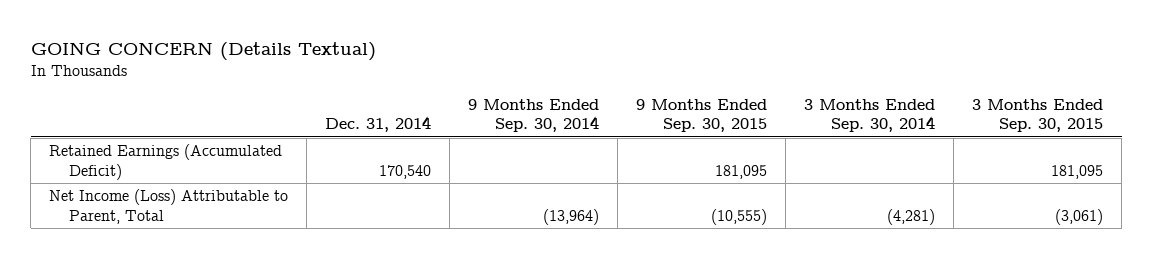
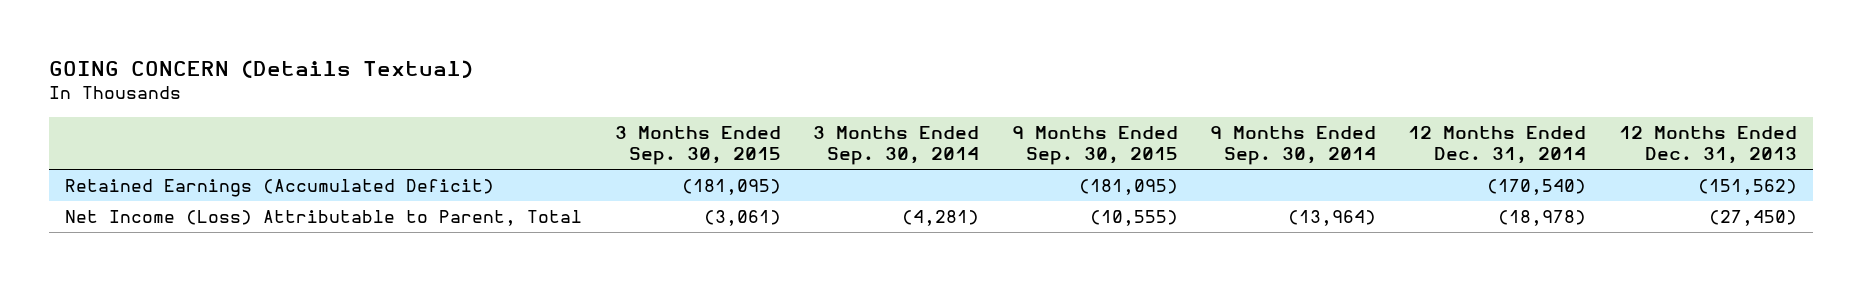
- | Dec. 31, 2014 | 9 Months Ended Sep. 30, 2014 | 9 Months Ended Sep. 30, 2015 | 3 Months Ended Sep. 30, 2014 | 3 Months Ended Sep. 30, 2015
+ | 3 Months Ended Sep. 30, 2015 | 3 Months Ended Sep. 30, 2014 | 9 Months Ended Sep. 30, 2015 | 9 Months Ended Sep. 30, 2014 | 12 Months Ended Dec. 31, 2014 | 12 Months Ended Dec. 31, 2013
- Retained Earnings (Accumulated Deficit) | 170,540 | | 181,095 | | 181,095
+ Retained Earnings (Accumulated Deficit) | (181,095) | | (181,095) | | (170,540) | (151,562)

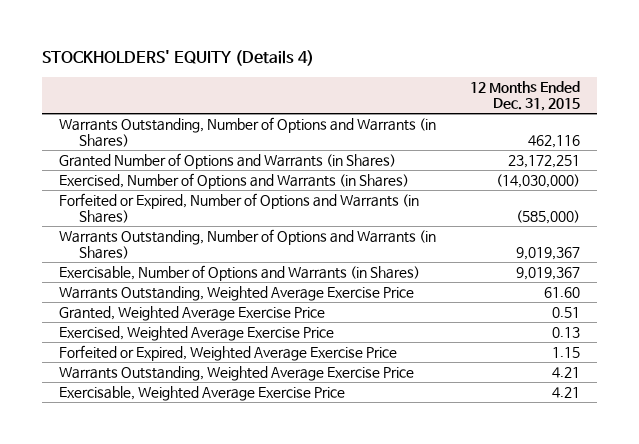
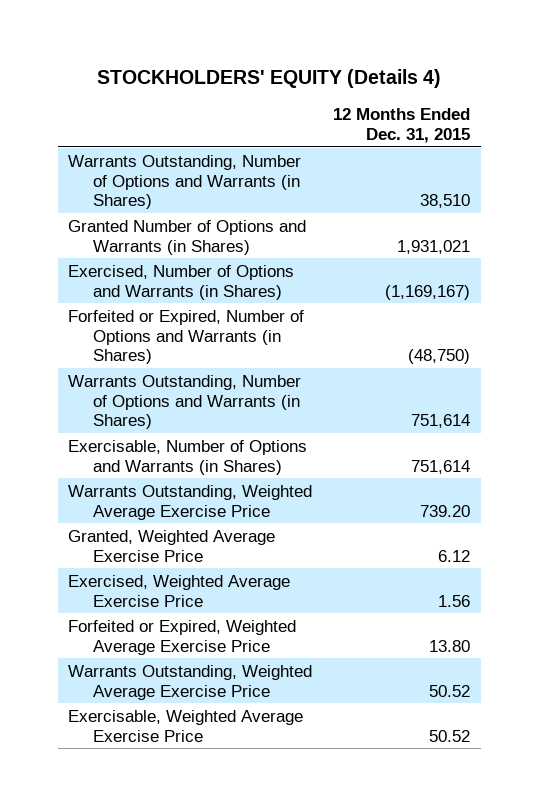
- Warrants Outstanding, Number of Options and Warrants (in Shares) | 462,116
- Granted Number of Options and Warrants (in Shares) | 23,172,251
- Exercised, Number of Options and Warrants (in Shares) | (14,030,000)
- Forfeited or Expired, Number of Options and Warrants (in Shares) | (585,000)
- Warrants Outstanding, Number of Options and Warrants (in Shares) | 9,019,367
- Exercisable, Number of Options and Warrants (in Shares) | 9,019,367
- Warrants Outstanding, Weighted Average Exercise Price | 61.60
- Granted, Weighted Average Exercise Price | 0.51
- Exercised, Weighted Average Exercise Price | 0.13
- Forfeited or Expired, Weighted Average Exercise Price | 1.15
- Warrants Outstanding, Weighted Average Exercise Price | 4.21
- Exercisable, Weighted Average Exercise Price | 4.21
+ Warrants Outstanding, Number of Options and Warrants (in Shares) | 38,510
+ Granted Number of Options and Warrants (in Shares) | 1,931,021
+ Exercised, Number of Options and Warrants (in Shares) | (1,169,167)
+ Forfeited or Expired, Number of Options and Warrants (in Shares) | (48,750)
+ Warrants Outstanding, Number of Options and Warrants (in Shares) | 751,614
+ Exercisable, Number of Options and Warrants (in Shares) | 751,614
+ Warrants Outstanding, Weighted Average Exercise Price | 739.20
+ Granted, Weighted Average Exercise Price | 6.12
+ Exercised, Weighted Average Exercise Price | 1.56
+ Forfeited or Expired, Weighted Average Exercise Price | 13.80
+ Warrants Outstanding, Weighted Average Exercise Price | 50.52
+ Exercisable, Weighted Average Exercise Price | 50.52

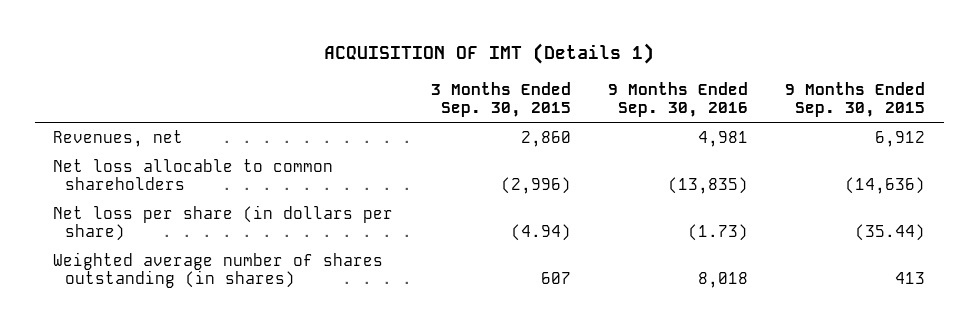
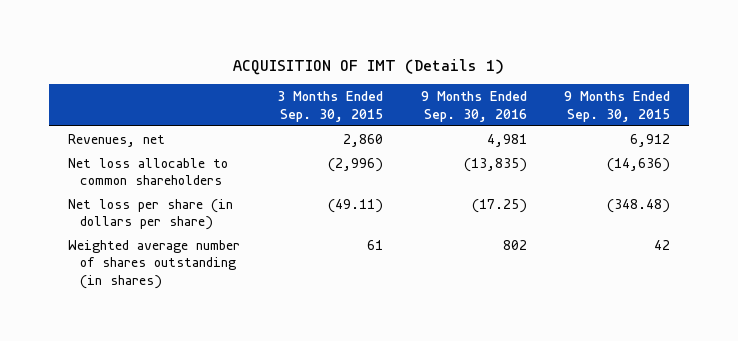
- Net loss per share (in dollars per share) | (4.94) | (1.73) | (35.44)
- Weighted average number of shares outstanding (in shares) | 607 | 8,018 | 413
+ Net loss per share (in dollars per share) | (49.11) | (17.25) | (348.48)
+ Weighted average number of shares outstanding (in shares) | 61 | 802 | 42

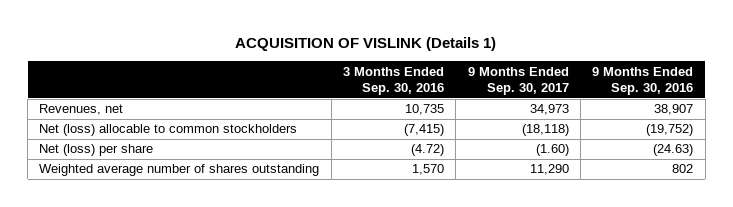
- ACQUISITION OF IMT (Details 1)
+ ACQUISITION OF VISLINK (Details 1)
- | 3 Months Ended Sep. 30, 2015 | 9 Months Ended Sep. 30, 2016 | 9 Months Ended Sep. 30, 2015
+ | 3 Months Ended Sep. 30, 2016 | 9 Months Ended Sep. 30, 2017 | 9 Months Ended Sep. 30, 2016
- Revenues, net | 2,860 | 4,981 | 6,912
- Net loss allocable to common shareholders | (2,996) | (13,835) | (14,636)
- Net loss per share (in dollars per share) | (49.11) | (17.25) | (348.48)
- Weighted average number of shares outstanding (in shares) | 61 | 802 | 42
+ Revenues, net | 10,735 | 34,973 | 38,907
+ Net (loss) allocable to common stockholders | (7,415) | (18,118) | (19,752)
+ Net (loss) per share | (4.72) | (1.60) | (24.63)
+ Weighted average number of shares outstanding | 1,570 | 11,290 | 802

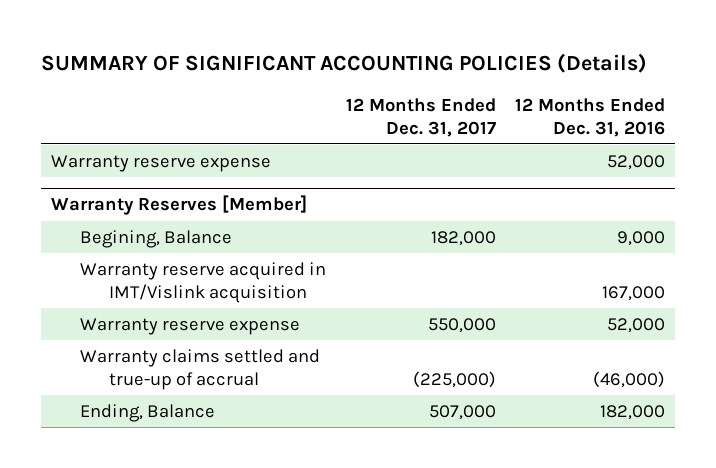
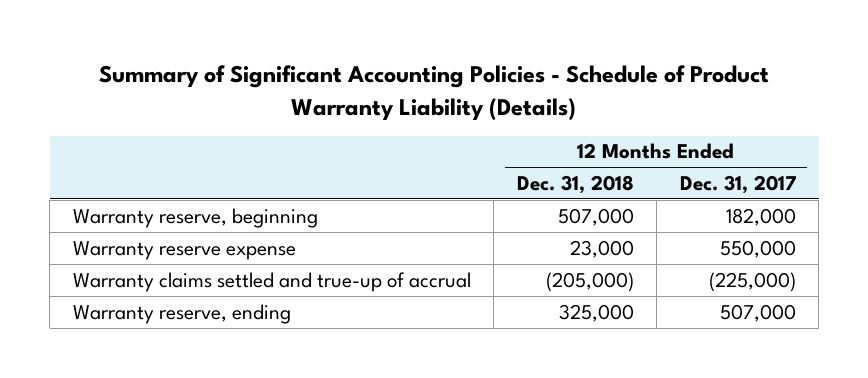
- SUMMARY OF SIGNIFICANT ACCOUNTING POLICIES (Details)
+ Summary of Significant Accounting Policies - Schedule of Product Warranty Liability (Details)
- | 12 Months Ended Dec. 31, 2017 | 12 Months Ended Dec. 31, 2016
+ | 12 Months Ended Dec. 31, 2018 | 12 Months Ended Dec. 31, 2017
- Warranty reserve expense | | 52,000
- Warranty Reserves [Member]
- Begining, Balance | 182,000 | 9,000
- Warranty reserve acquired in IMT/Vislink acquisition | | 167,000
+ Warranty reserve, beginning | 507,000 | 182,000
- Ending, Balance | 507,000 | 182,000
+ Warranty reserve, ending | 325,000 | 507,000

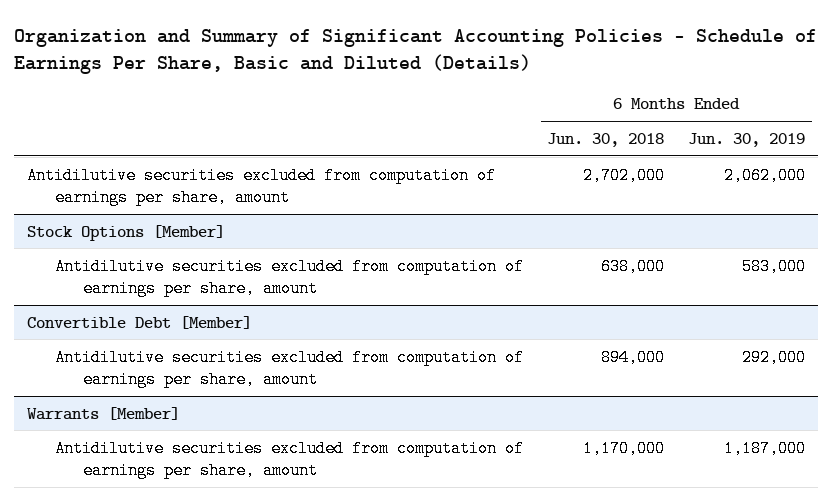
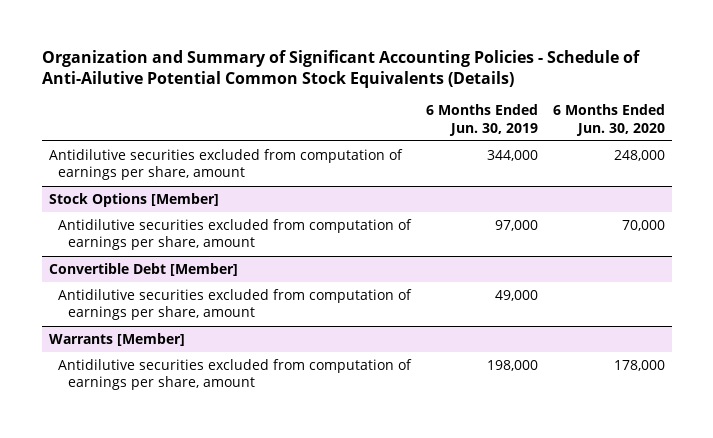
- Organization and Summary of Significant Accounting Policies - Schedule of Earnings Per Share, Basic and Diluted (Details)
+ Organization and Summary of Significant Accounting Policies - Schedule of Anti-Ailutive Potential Common Stock Equivalents (Details)
- | 6 Months Ended Jun. 30, 2018 | 6 Months Ended Jun. 30, 2019
+ | 6 Months Ended Jun. 30, 2019 | 6 Months Ended Jun. 30, 2020
- Antidilutive securities excluded from computation of earnings per share, amount | 2,702,000 | 2,062,000
+ Antidilutive securities excluded from computation of earnings per share, amount | 344,000 | 248,000
@ Stock Options [Member]
- Antidilutive securities excluded from computation of earnings per share, amount | 638,000 | 583,000
+ Antidilutive securities excluded from computation of earnings per share, amount | 97,000 | 70,000
@ Convertible Debt [Member]
- Antidilutive securities excluded from computation of earnings per share, amount | 894,000 | 292,000
+ Antidilutive securities excluded from computation of earnings per share, amount | 49,000 |
@ Warrants [Member]
- Antidilutive securities excluded from computation of earnings per share, amount | 1,170,000 | 1,187,000
+ Antidilutive securities excluded from computation of earnings per share, amount | 198,000 | 178,000

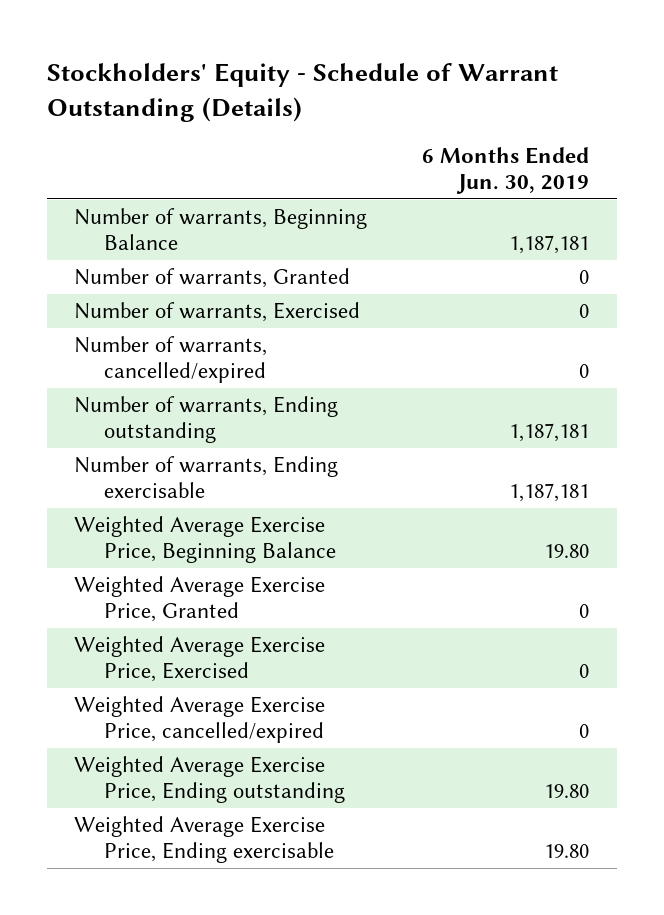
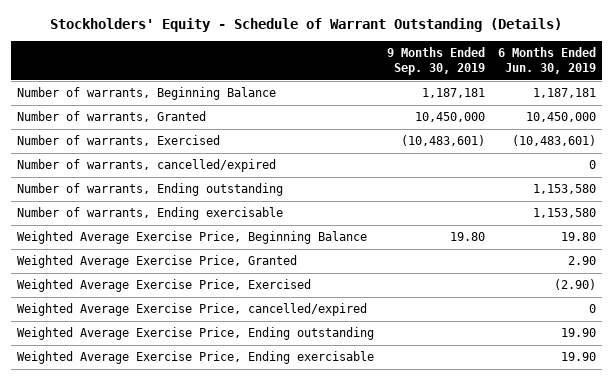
- | 6 Months Ended Jun. 30, 2019
+ | 9 Months Ended Sep. 30, 2019 | 6 Months Ended Jun. 30, 2019
- Number of warrants, Granted | 0
- Number of warrants, Exercised | 0
+ Number of warrants, Granted | 10,450,000 | 10,450,000
+ Number of warrants, Exercised | (10,483,601) | (10,483,601)
- Number of warrants, Ending outstanding | 1,187,181
- Number of warrants, Ending exercisable | 1,187,181
+ Number of warrants, Ending outstanding | | 1,153,580
+ Number of warrants, Ending exercisable | | 1,153,580
- Weighted Average Exercise Price, Granted | 0
- Weighted Average Exercise Price, Exercised | 0
+ Weighted Average Exercise Price, Granted | | 2.90
+ Weighted Average Exercise Price, Exercised | | (2.90)
- Weighted Average Exercise Price, Ending outstanding | 19.80
- Weighted Average Exercise Price, Ending exercisable | 19.80
+ Weighted Average Exercise Price, Ending outstanding | | 19.90
+ Weighted Average Exercise Price, Ending exercisable | | 19.90

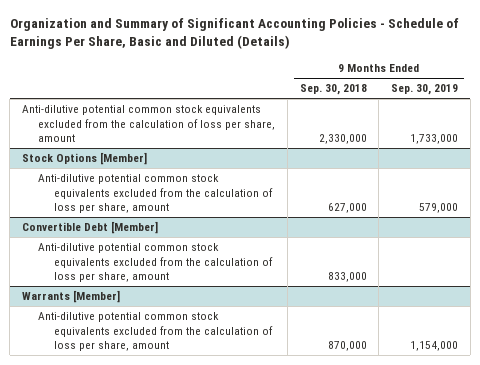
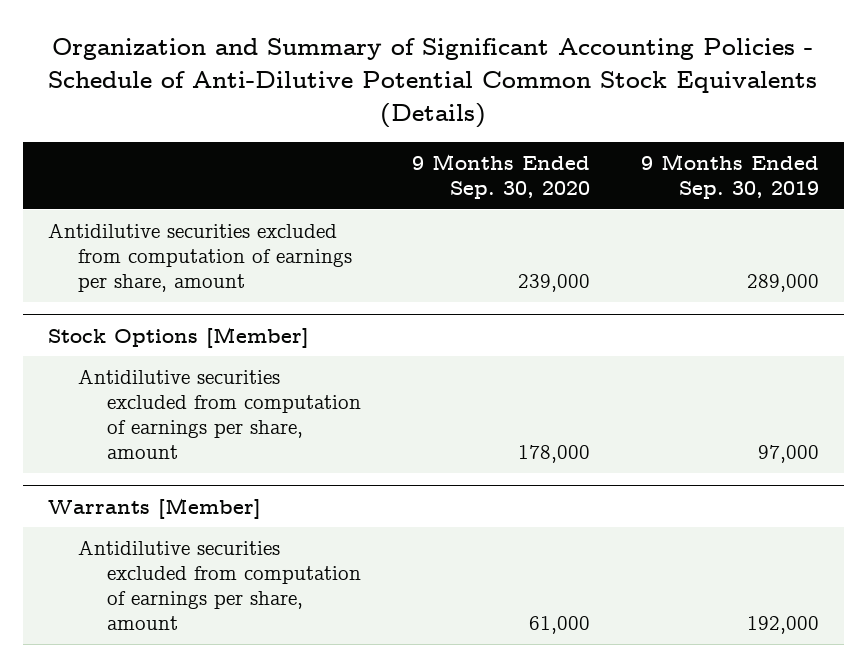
- Organization and Summary of Significant Accounting Policies - Schedule of Earnings Per Share, Basic and Diluted (Details)
+ Organization and Summary of Significant Accounting Policies - Schedule of Anti-Dilutive Potential Common Stock Equivalents (Details)
- | 9 Months Ended Sep. 30, 2018 | 9 Months Ended Sep. 30, 2019
+ | 9 Months Ended Sep. 30, 2020 | 9 Months Ended Sep. 30, 2019
- Anti-dilutive potential common stock equivalents excluded from the calculation of loss per share, amount | 2,330,000 | 1,733,000
+ Antidilutive securities excluded from computation of earnings per share, amount | 239,000 | 289,000
@ Stock Options [Member]
- Anti-dilutive potential common stock equivalents excluded from the calculation of loss per share, amount | 627,000 | 579,000
- Convertible Debt [Member]
- Anti-dilutive potential common stock equivalents excluded from the calculation of loss per share, amount | 833,000 |
@ Stock Options [Member]
+ Antidilutive securities excluded from computation of earnings per share, amount | 178,000 | 97,000
@ Warrants [Member]
- Anti-dilutive potential common stock equivalents excluded from the calculation of loss per share, amount | 870,000 | 1,154,000
+ Antidilutive securities excluded from computation of earnings per share, amount | 61,000 | 192,000

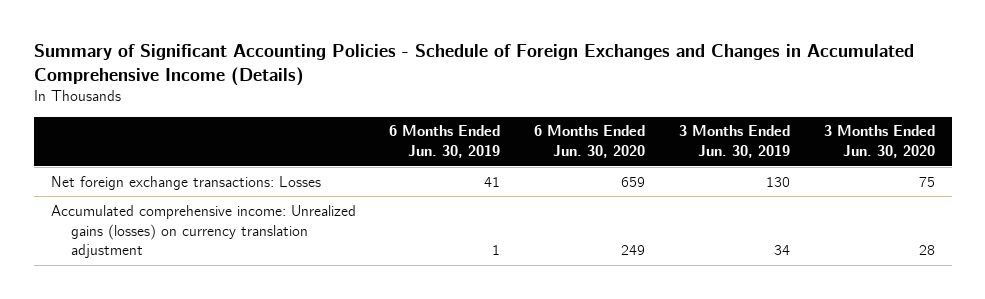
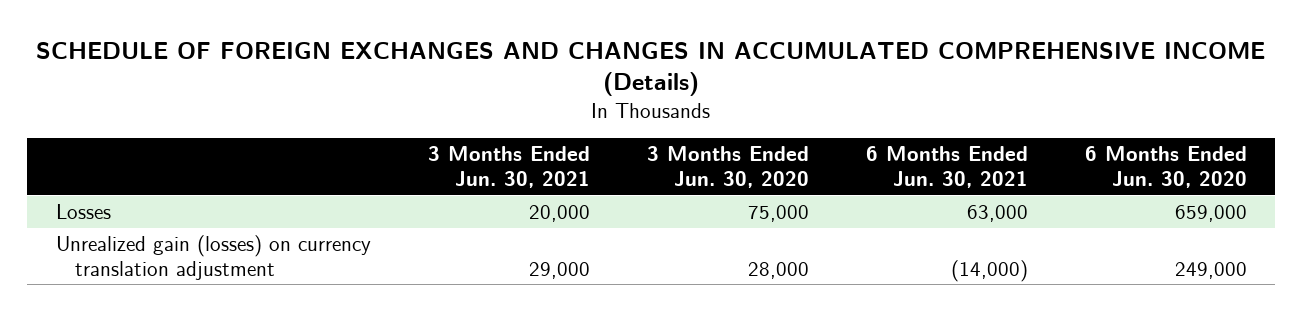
- Summary of Significant Accounting Policies - Schedule of Foreign Exchanges and Changes in Accumulated Comprehensive Income (Details)
+ SCHEDULE OF FOREIGN EXCHANGES AND CHANGES IN ACCUMULATED COMPREHENSIVE INCOME (Details)
- | 6 Months Ended Jun. 30, 2019 | 6 Months Ended Jun. 30, 2020 | 3 Months Ended Jun. 30, 2019 | 3 Months Ended Jun. 30, 2020
+ | 3 Months Ended Jun. 30, 2021 | 3 Months Ended Jun. 30, 2020 | 6 Months Ended Jun. 30, 2021 | 6 Months Ended Jun. 30, 2020
- Net foreign exchange transactions: Losses | 41 | 659 | 130 | 75
- Accumulated comprehensive income: Unrealized gains (losses) on currency translation adjustment | 1 | 249 | 34 | 28
+ Losses | 20,000 | 75,000 | 63,000 | 659,000
+ Unrealized gain (losses) on currency translation adjustment | 29,000 | 28,000 | (14,000) | 249,000

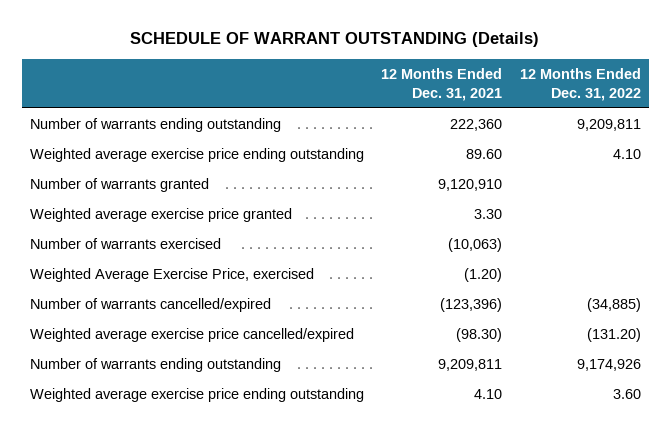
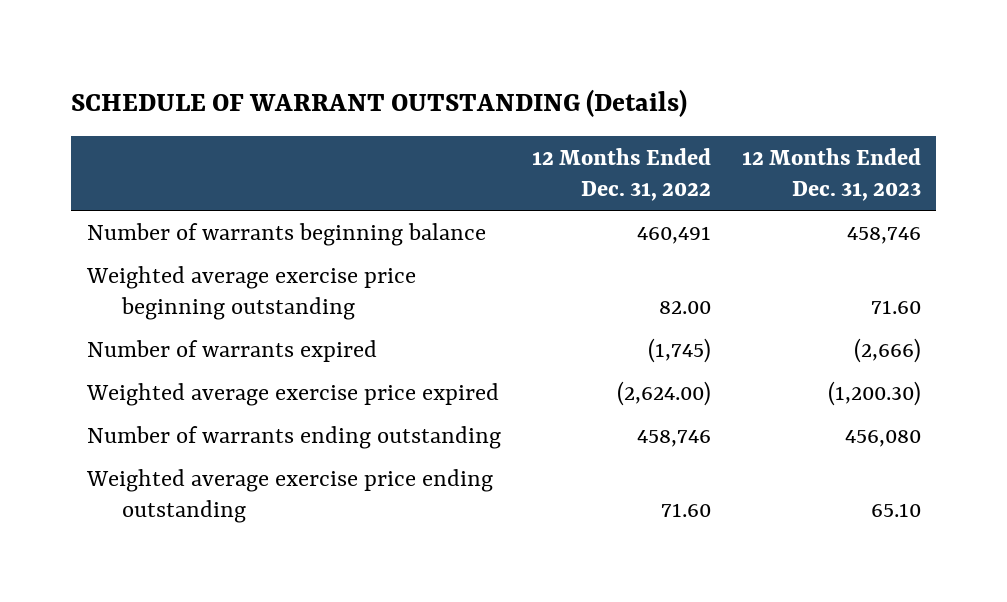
- | 12 Months Ended Dec. 31, 2021 | 12 Months Ended Dec. 31, 2022
+ | 12 Months Ended Dec. 31, 2022 | 12 Months Ended Dec. 31, 2023
- Number of warrants ending outstanding | 222,360 | 9,209,811
- Weighted average exercise price ending outstanding | 89.60 | 4.10
- Number of warrants granted | 9,120,910 |
- Weighted average exercise price granted | 3.30 |
- Number of warrants exercised | (10,063) |
- Weighted Average Exercise Price, exercised | (1.20) |
- Number of warrants cancelled/expired | (123,396) | (34,885)
- Weighted average exercise price cancelled/expired | (98.30) | (131.20)
- Number of warrants ending outstanding | 9,209,811 | 9,174,926
- Weighted average exercise price ending outstanding | 4.10 | 3.60
+ Number of warrants beginning balance | 460,491 | 458,746
+ Weighted average exercise price beginning outstanding | 82.00 | 71.60
+ Number of warrants expired | (1,745) | (2,666)
+ Weighted average exercise price expired | (2,624.00) | (1,200.30)
+ Number of warrants ending outstanding | 458,746 | 456,080
+ Weighted average exercise price ending outstanding | 71.60 | 65.10

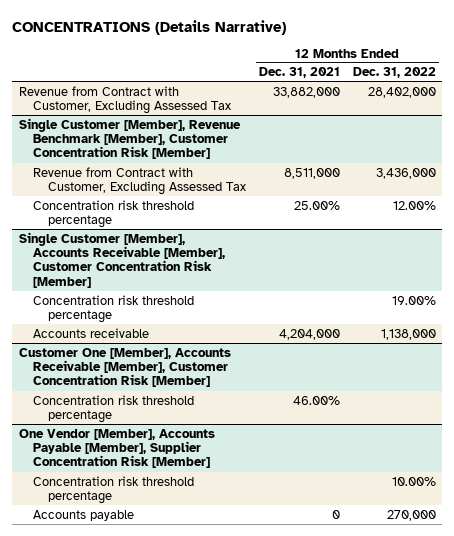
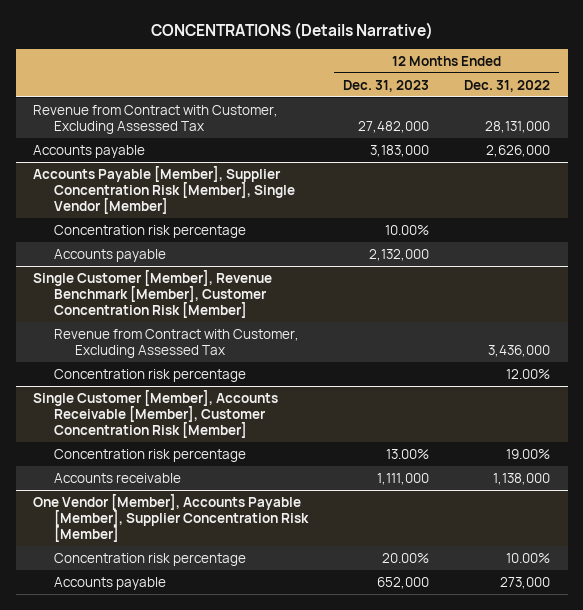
- | 12 Months Ended Dec. 31, 2021 | 12 Months Ended Dec. 31, 2022
+ | 12 Months Ended Dec. 31, 2023 | 12 Months Ended Dec. 31, 2022
- Revenue from Contract with Customer, Excluding Assessed Tax | 33,882,000 | 28,402,000
+ Revenue from Contract with Customer, Excluding Assessed Tax | 27,482,000 | 28,131,000
+ Accounts payable | 3,183,000 | 2,626,000
+ Accounts Payable [Member], Supplier Concentration Risk [Member], Single Vendor [Member]
+ Concentration risk percentage | 10.00% |
+ Accounts payable | 2,132,000 |
@ Single Customer [Member], Revenue Benchmark [Member], Customer Concentration Risk [Member]
- Concentration risk threshold percentage | 25.00% | 12.00%
+ Concentration risk percentage | | 12.00%
@ Single Customer [Member], Accounts Receivable [Member], Customer Concentration Risk [Member]
- Concentration risk threshold percentage | | 19.00%
+ Concentration risk percentage | 13.00% | 19.00%
- Customer One [Member], Accounts Receivable [Member], Customer Concentration Risk [Member]
- Concentration risk threshold percentage | 46.00% |
@ One Vendor [Member], Accounts Payable [Member], Supplier Concentration Risk [Member]
- Concentration risk threshold percentage | | 10.00%
- Accounts payable | 0 | 270,000
+ Concentration risk percentage | 20.00% | 10.00%
+ Accounts payable | 652,000 | 273,000

